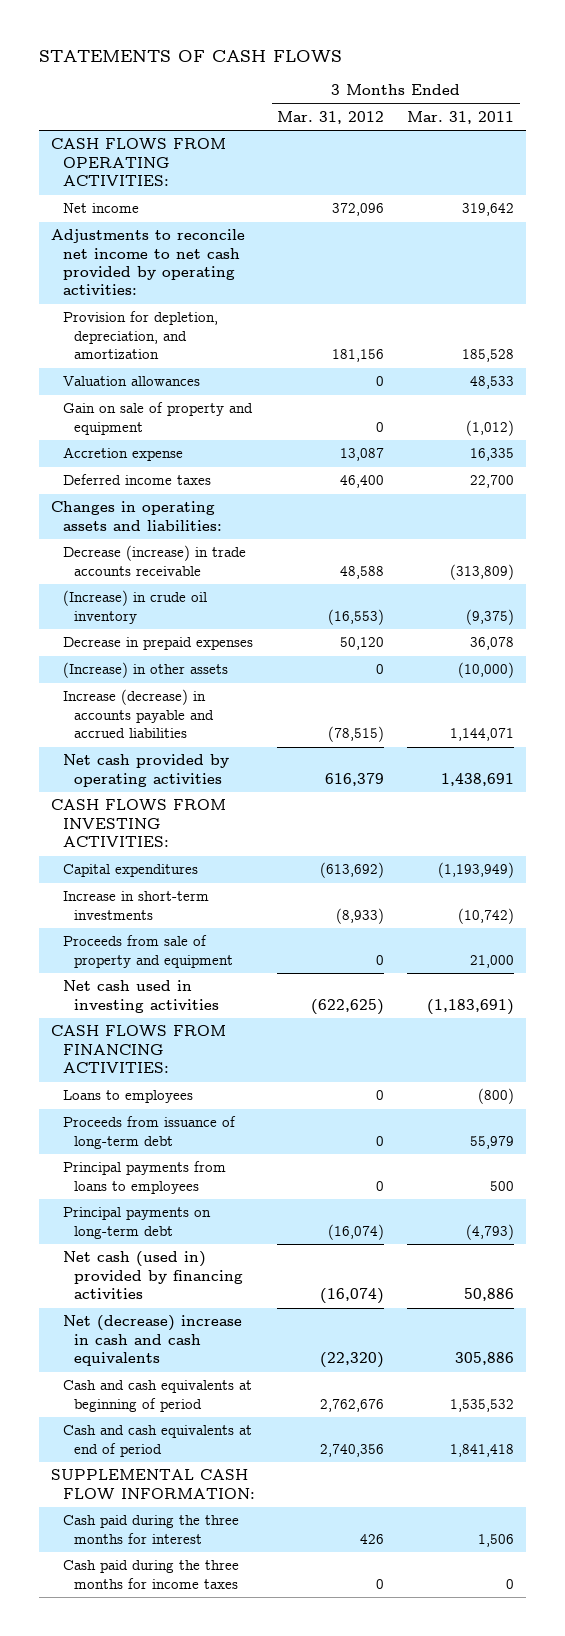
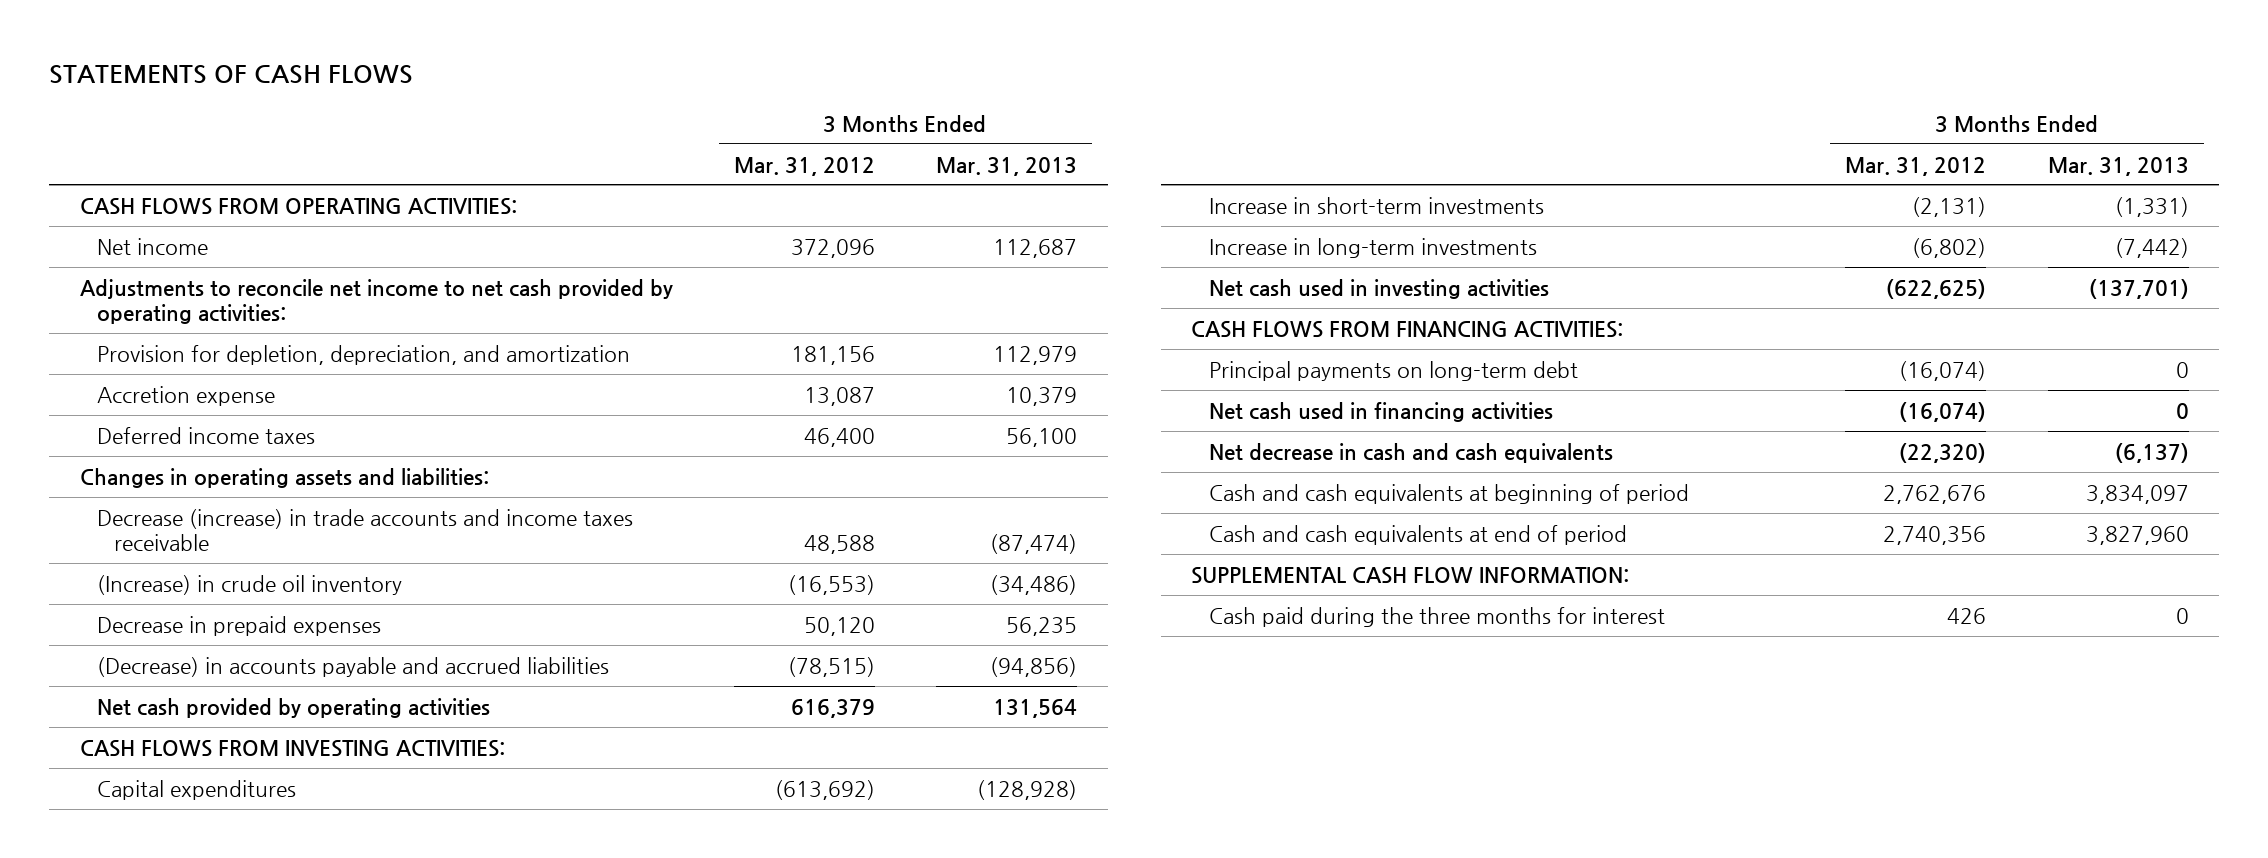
- | 3 Months Ended Mar. 31, 2012 | 3 Months Ended Mar. 31, 2011
+ | 3 Months Ended Mar. 31, 2012 | 3 Months Ended Mar. 31, 2013
- Valuation allowances | 0 | 48,533
- Gain on sale of property and equipment | 0 | (1,012)
- Decrease (increase) in trade accounts receivable | 48,588 | (313,809)
+ Decrease (increase) in trade accounts and income taxes receivable | 48,588 | (87,474)
- (Increase) in other assets | 0 | (10,000)
- Increase (decrease) in accounts payable and accrued liabilities | (78,515) | 1,144,071
+ (Decrease) in accounts payable and accrued liabilities | (78,515) | (94,856)
- Increase in short-term investments | (8,933) | (10,742)
- Proceeds from sale of property and equipment | 0 | 21,000
+ Increase in short-term investments | (2,131) | (1,331)
+ Increase in long-term investments | (6,802) | (7,442)
- Loans to employees | 0 | (800)
- Proceeds from issuance of long-term debt | 0 | 55,979
- Principal payments from loans to employees | 0 | 500
- Net cash (used in) provided by financing activities | (16,074) | 50,886
- Net (decrease) increase in cash and cash equivalents | (22,320) | 305,886
+ Net cash used in financing activities | (16,074) | 0
+ Net decrease in cash and cash equivalents | (22,320) | (6,137)
- Cash paid during the three months for income taxes | 0 | 0

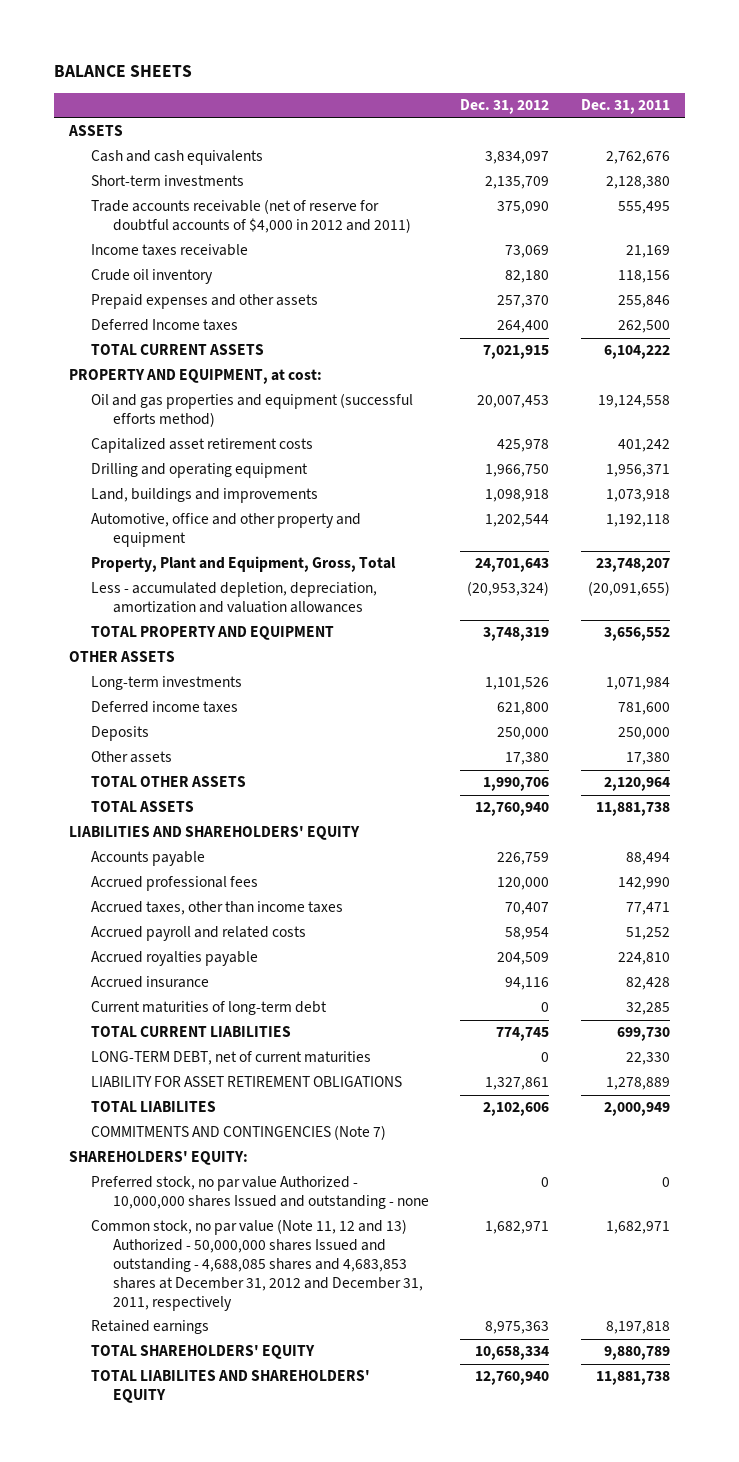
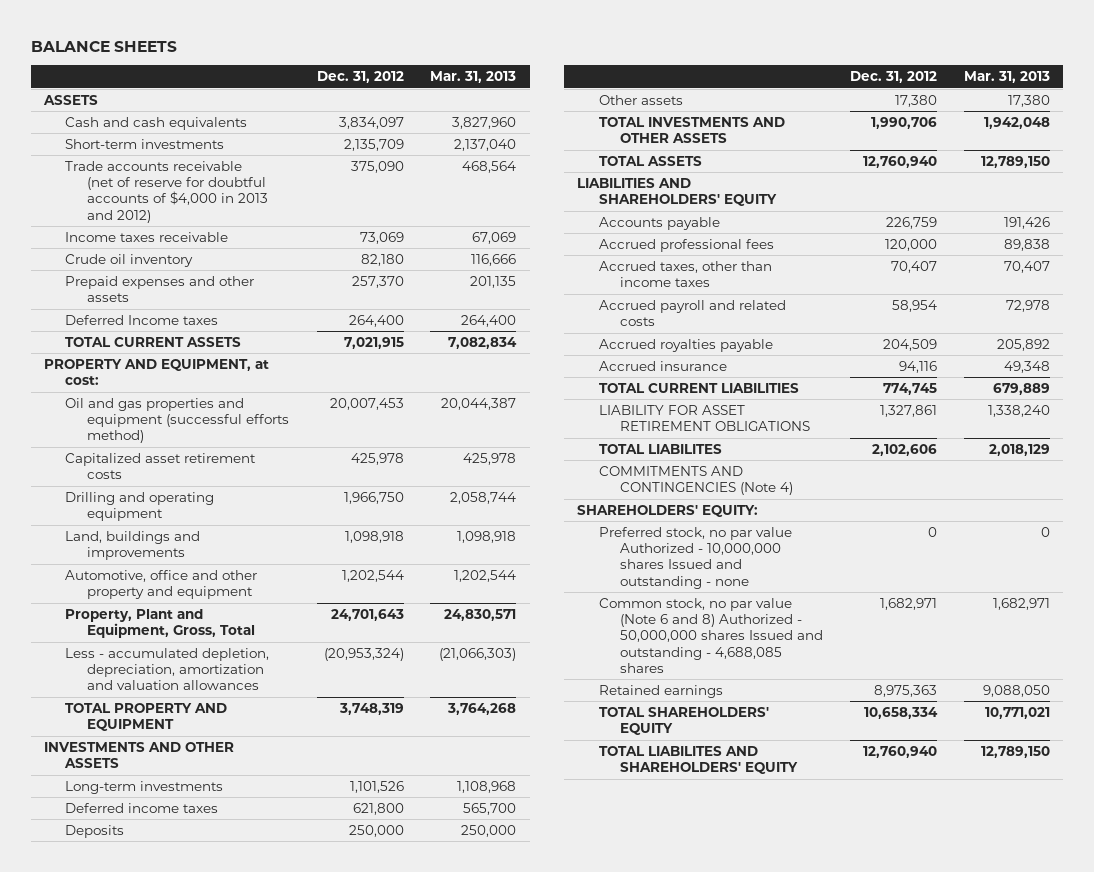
- | Dec. 31, 2012 | Dec. 31, 2011
+ | Dec. 31, 2012 | Mar. 31, 2013
- Trade accounts receivable (net of reserve for doubtful accounts of $4,000 in 2012 and 2011) | 375,090 | 555,495
+ Trade accounts receivable (net of reserve for doubtful accounts of $4,000 in 2013 and 2012) | 375,090 | 468,564
- OTHER ASSETS
+ INVESTMENTS AND OTHER ASSETS
- TOTAL OTHER ASSETS | 1,990,706 | 2,120,964
+ TOTAL INVESTMENTS AND OTHER ASSETS | 1,990,706 | 1,942,048
- Current maturities of long-term debt | 0 | 32,285
- LONG-TERM DEBT, net of current maturities | 0 | 22,330
- COMMITMENTS AND CONTINGENCIES (Note 7)
+ COMMITMENTS AND CONTINGENCIES (Note 4)
- Common stock, no par value (Note 11, 12 and 13) Authorized - 50,000,000 shares Issued and outstanding - 4,688,085 shares and 4,683,853 shares at December 31, 2012 and December 31, 2011, respectively | 1,682,971 | 1,682,971
+ Common stock, no par value (Note 6 and 8) Authorized - 50,000,000 shares Issued and outstanding - 4,688,085 shares | 1,682,971 | 1,682,971

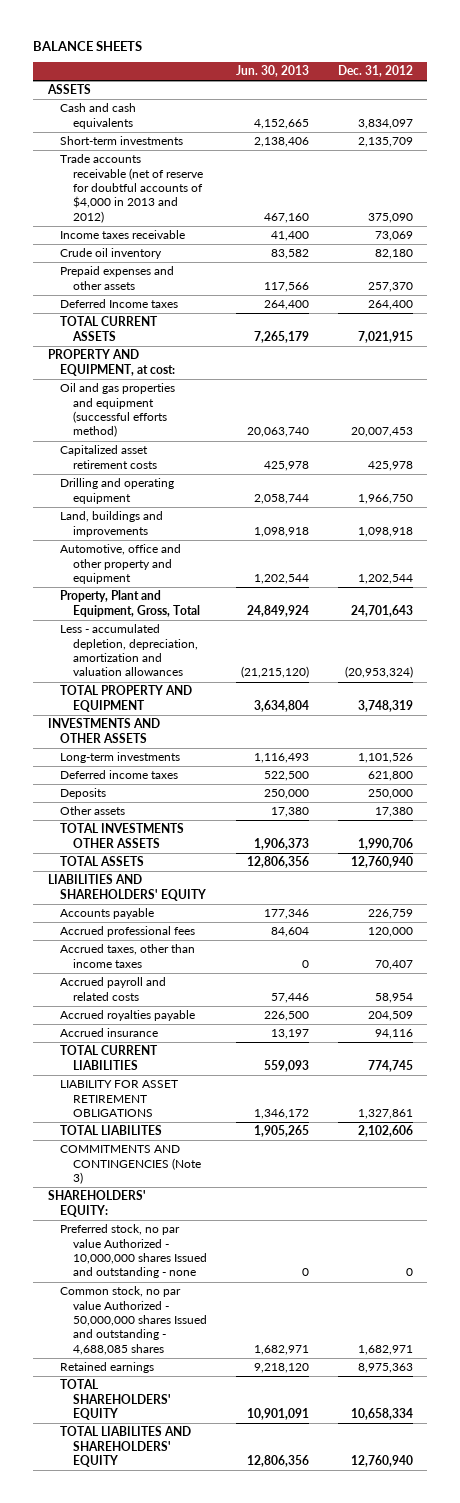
- | Dec. 31, 2012 | Mar. 31, 2013
+ | Jun. 30, 2013 | Dec. 31, 2012
- TOTAL INVESTMENTS AND OTHER ASSETS | 1,990,706 | 1,942,048
+ TOTAL INVESTMENTS OTHER ASSETS | 1,906,373 | 1,990,706
- COMMITMENTS AND CONTINGENCIES (Note 4)
+ COMMITMENTS AND CONTINGENCIES (Note 3)
- Common stock, no par value (Note 6 and 8) Authorized - 50,000,000 shares Issued and outstanding - 4,688,085 shares | 1,682,971 | 1,682,971
+ Common stock, no par value Authorized - 50,000,000 shares Issued and outstanding - 4,688,085 shares | 1,682,971 | 1,682,971

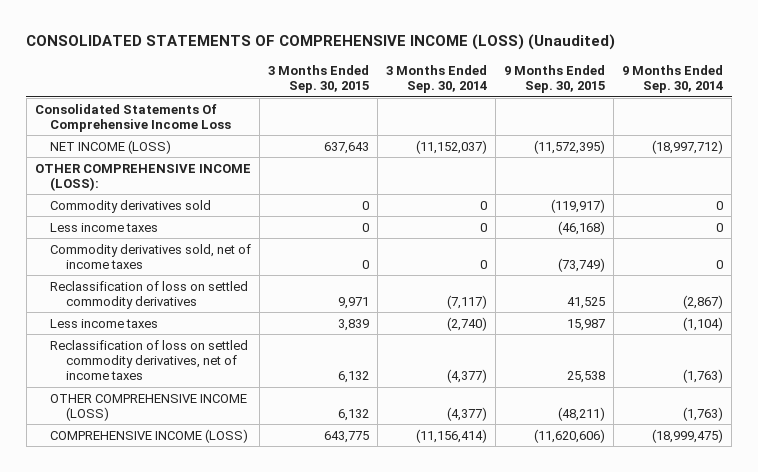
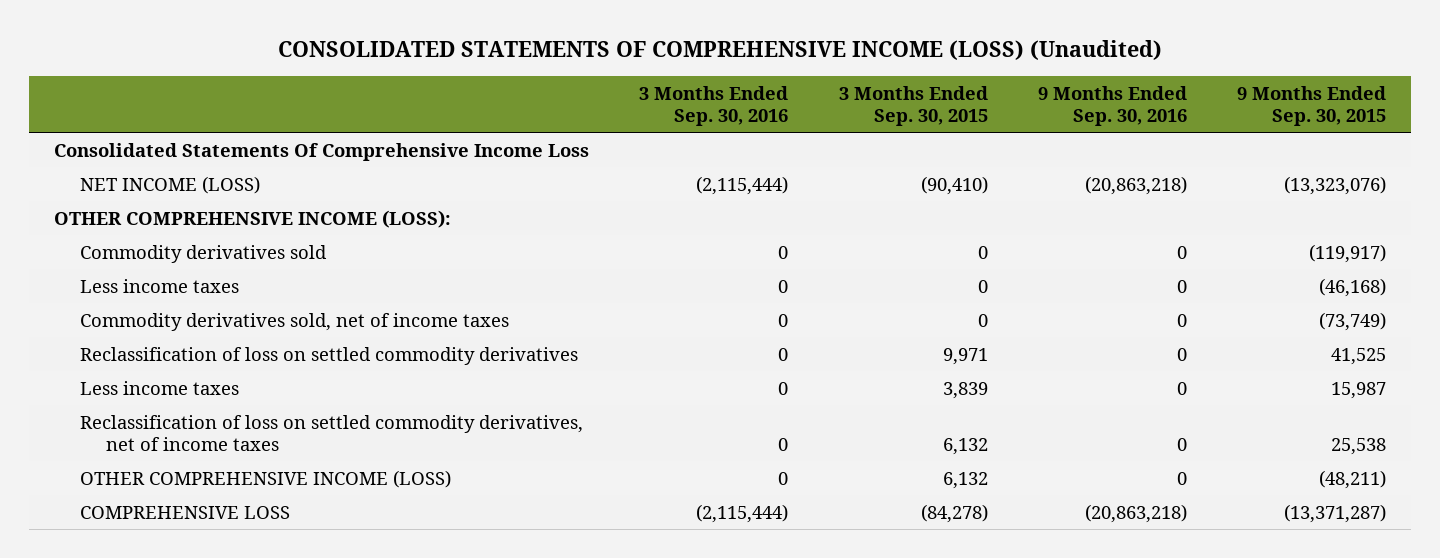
- | 3 Months Ended Sep. 30, 2015 | 3 Months Ended Sep. 30, 2014 | 9 Months Ended Sep. 30, 2015 | 9 Months Ended Sep. 30, 2014
+ | 3 Months Ended Sep. 30, 2016 | 3 Months Ended Sep. 30, 2015 | 9 Months Ended Sep. 30, 2016 | 9 Months Ended Sep. 30, 2015
- NET INCOME (LOSS) | 637,643 | (11,152,037) | (11,572,395) | (18,997,712)
+ NET INCOME (LOSS) | (2,115,444) | (90,410) | (20,863,218) | (13,323,076)
- COMPREHENSIVE INCOME (LOSS) | 643,775 | (11,156,414) | (11,620,606) | (18,999,475)
+ COMPREHENSIVE LOSS | (2,115,444) | (84,278) | (20,863,218) | (13,371,287)

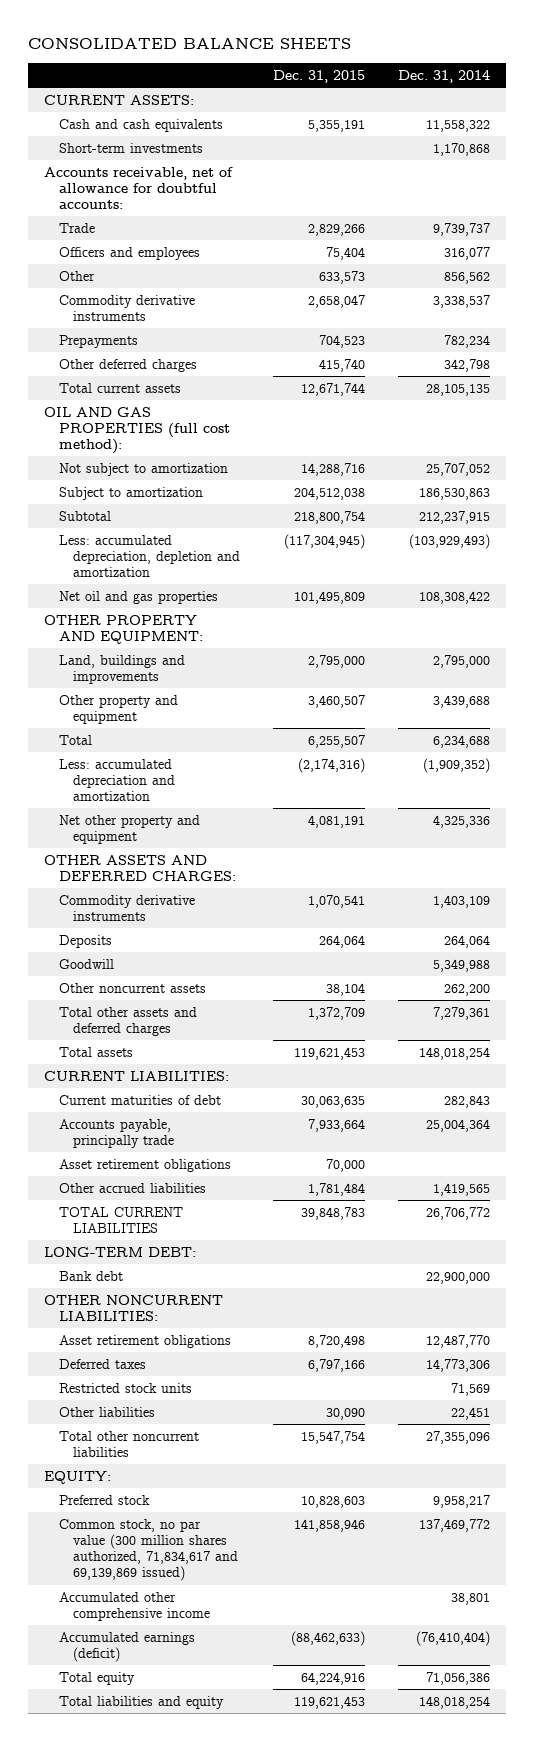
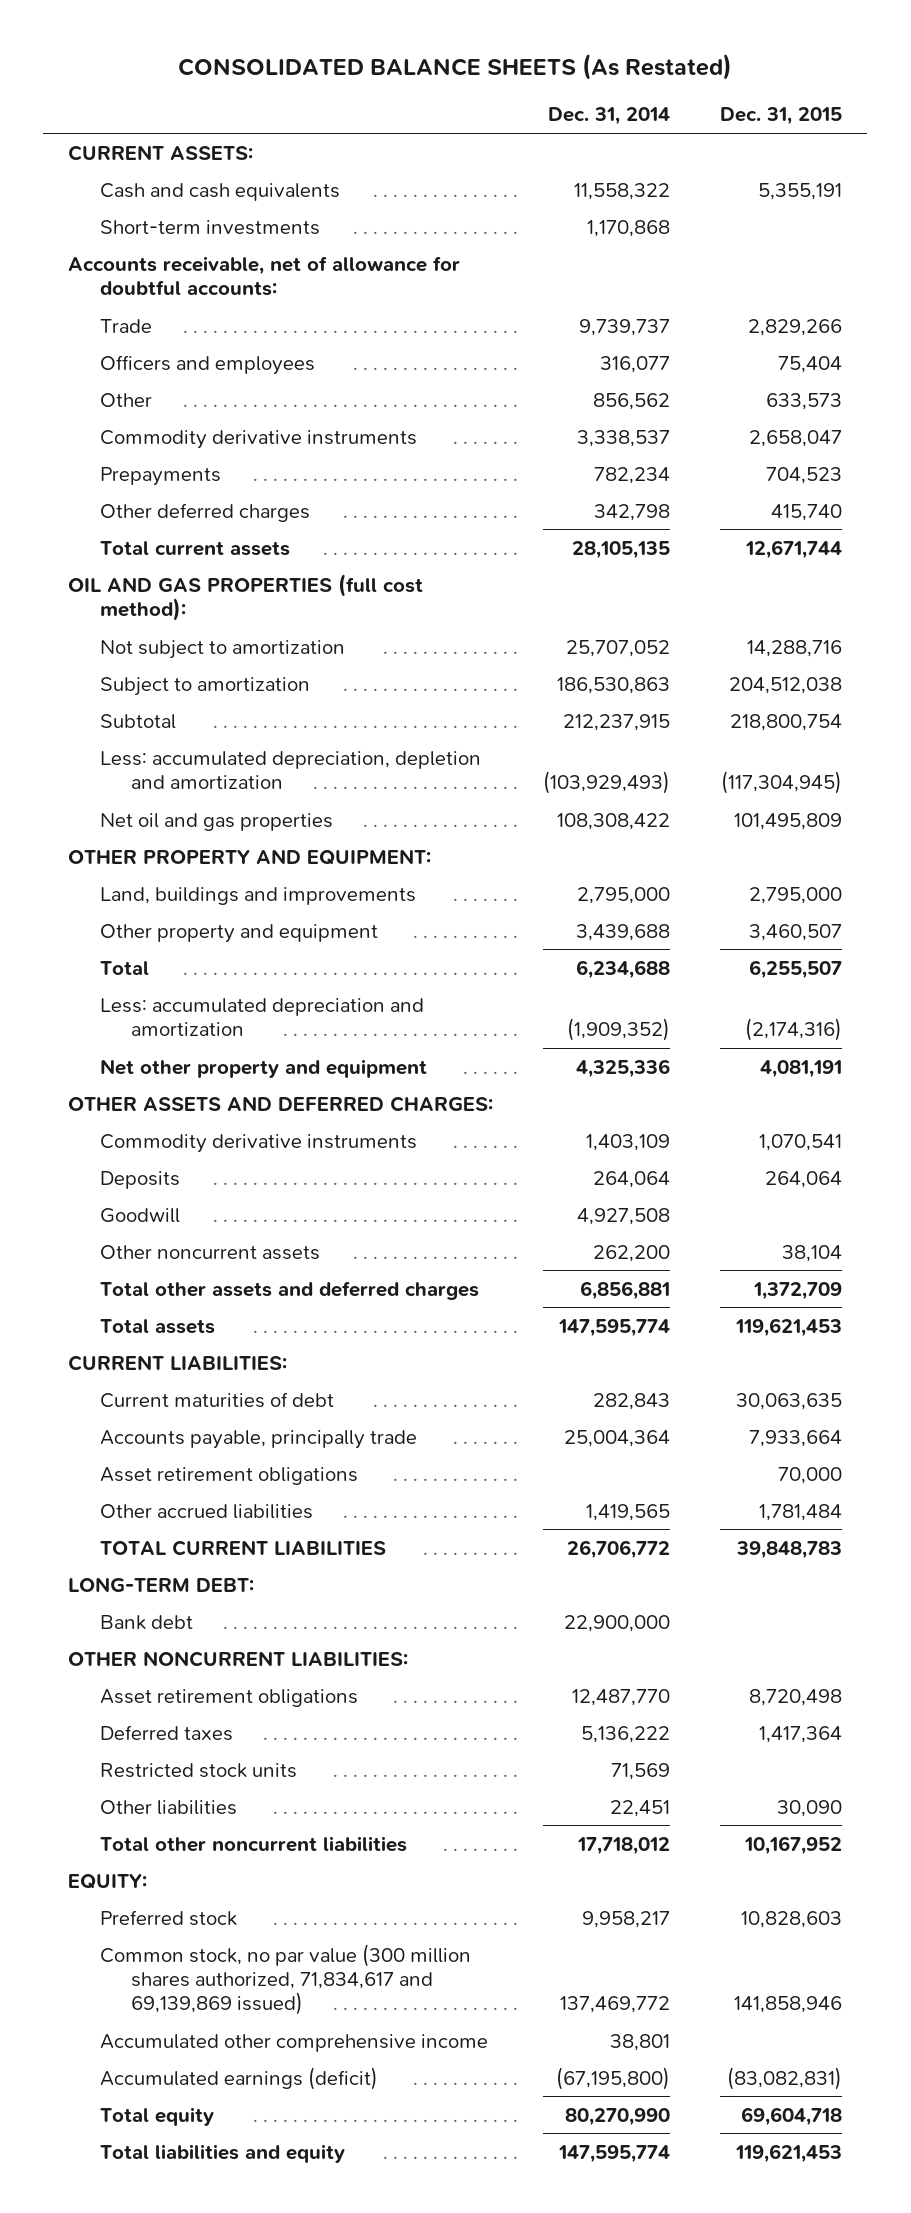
- CONSOLIDATED BALANCE SHEETS
+ CONSOLIDATED BALANCE SHEETS (As Restated)
- | Dec. 31, 2015 | Dec. 31, 2014
+ | Dec. 31, 2014 | Dec. 31, 2015
- Goodwill | | 5,349,988
+ Goodwill | 4,927,508 |
- Total other assets and deferred charges | 1,372,709 | 7,279,361
- Total assets | 119,621,453 | 148,018,254
+ Total other assets and deferred charges | 6,856,881 | 1,372,709
+ Total assets | 147,595,774 | 119,621,453
- Deferred taxes | 6,797,166 | 14,773,306
+ Deferred taxes | 5,136,222 | 1,417,364
- Total other noncurrent liabilities | 15,547,754 | 27,355,096
+ Total other noncurrent liabilities | 17,718,012 | 10,167,952
- Accumulated earnings (deficit) | (88,462,633) | (76,410,404)
- Total equity | 64,224,916 | 71,056,386
- Total liabilities and equity | 119,621,453 | 148,018,254
+ Accumulated earnings (deficit) | (67,195,800) | (83,082,831)
+ Total equity | 80,270,990 | 69,604,718
+ Total liabilities and equity | 147,595,774 | 119,621,453

